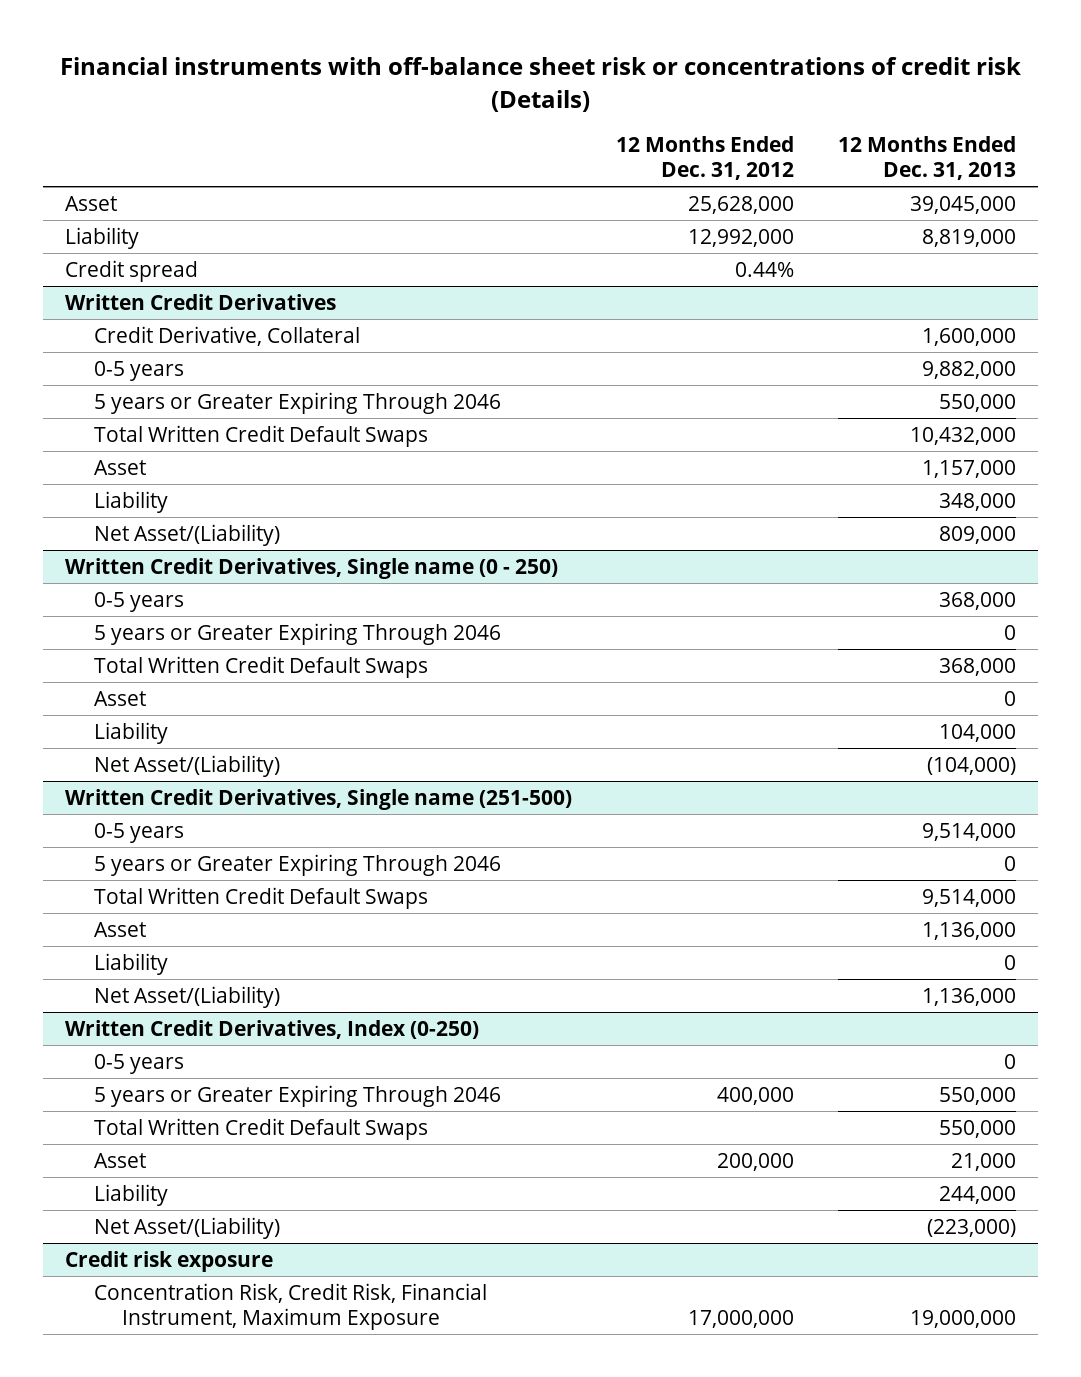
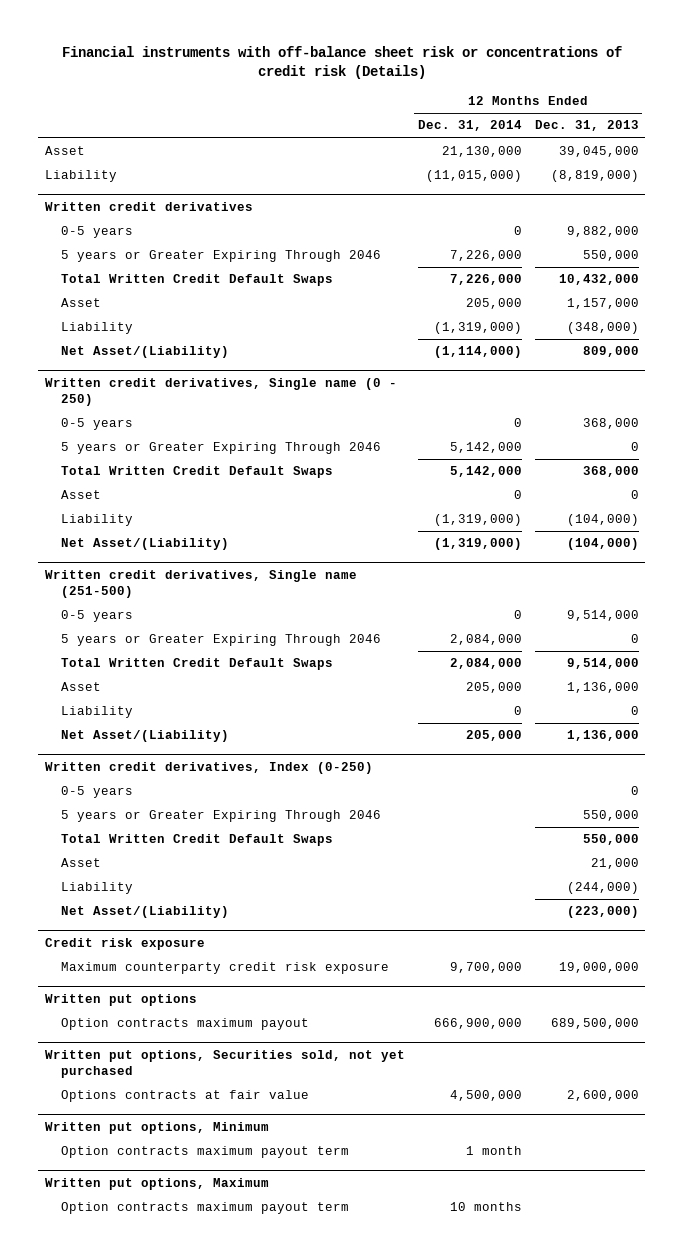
- | 12 Months Ended Dec. 31, 2012 | 12 Months Ended Dec. 31, 2013
+ | 12 Months Ended Dec. 31, 2014 | 12 Months Ended Dec. 31, 2013
- Liability | 12,992,000 | 8,819,000
- Credit spread | 0.44% |
- Written Credit Derivatives
- Credit Derivative, Collateral | | 1,600,000
+ Liability | (11,015,000) | (8,819,000)
+ Written credit derivatives
- Liability | | 348,000
+ Liability | (1,319,000) | (348,000)
- Written Credit Derivatives, Single name (0 - 250)
+ Written credit derivatives, Single name (0 - 250)
- Liability | | 104,000
+ Liability | (1,319,000) | (104,000)
- Written Credit Derivatives, Single name (251-500)
+ Written credit derivatives, Single name (251-500)
- Written Credit Derivatives, Index (0-250)
+ Written credit derivatives, Index (0-250)
- Liability | | 244,000
+ Liability | | (244,000)
@ Credit risk exposure
- Concentration Risk, Credit Risk, Financial Instrument, Maximum Exposure | 17,000,000 | 19,000,000
+ Maximum counterparty credit risk exposure | 9,700,000 | 19,000,000
+ Written put options
+ Option contracts maximum payout | 666,900,000 | 689,500,000
+ Written put options, Securities sold, not yet purchased
+ Options contracts at fair value | 4,500,000 | 2,600,000
+ Written put options, Minimum
+ Option contracts maximum payout term | 1 month |
+ Written put options, Maximum
+ Option contracts maximum payout term | 10 months |

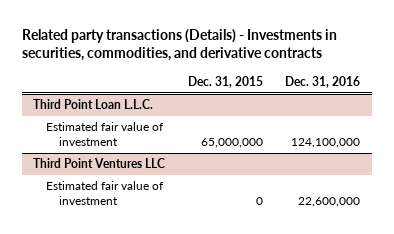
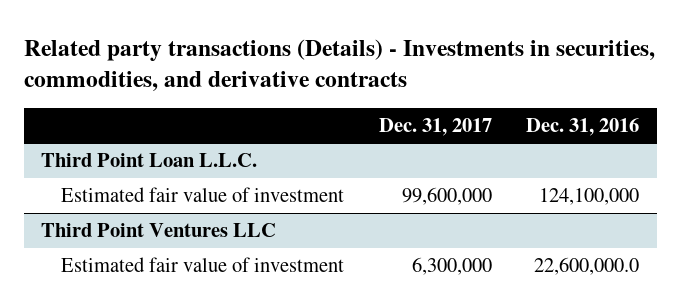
- | Dec. 31, 2015 | Dec. 31, 2016
+ | Dec. 31, 2017 | Dec. 31, 2016
@ Third Point Ventures LLC
- Estimated fair value of investment | 0 | 22,600,000
+ Estimated fair value of investment | 6,300,000 | 22,600,000.0

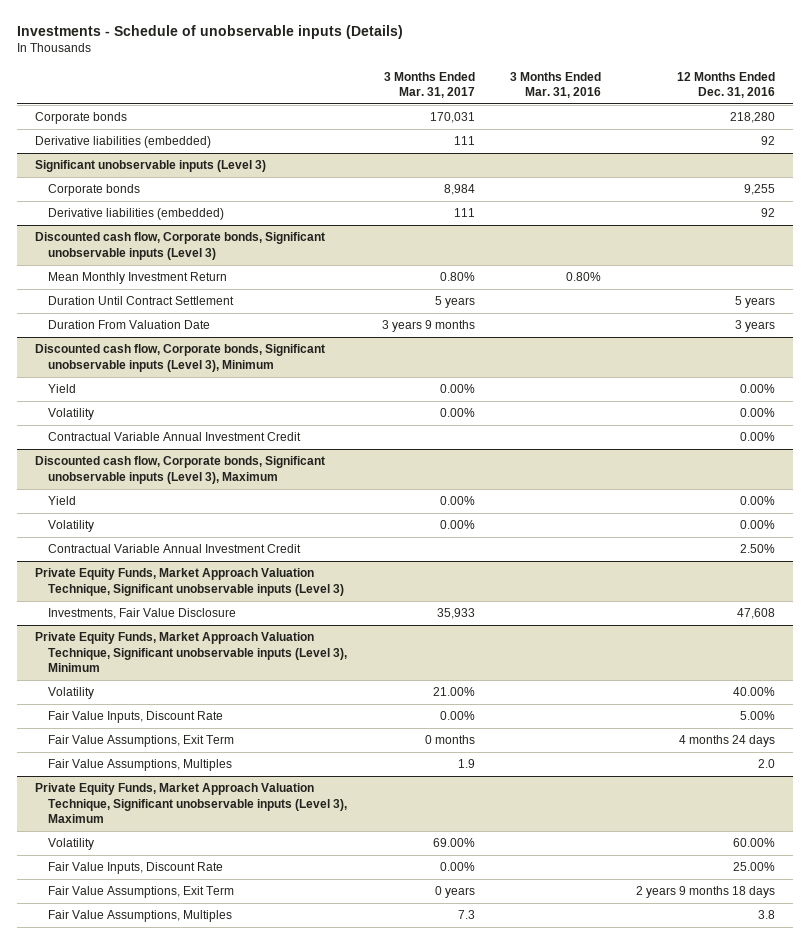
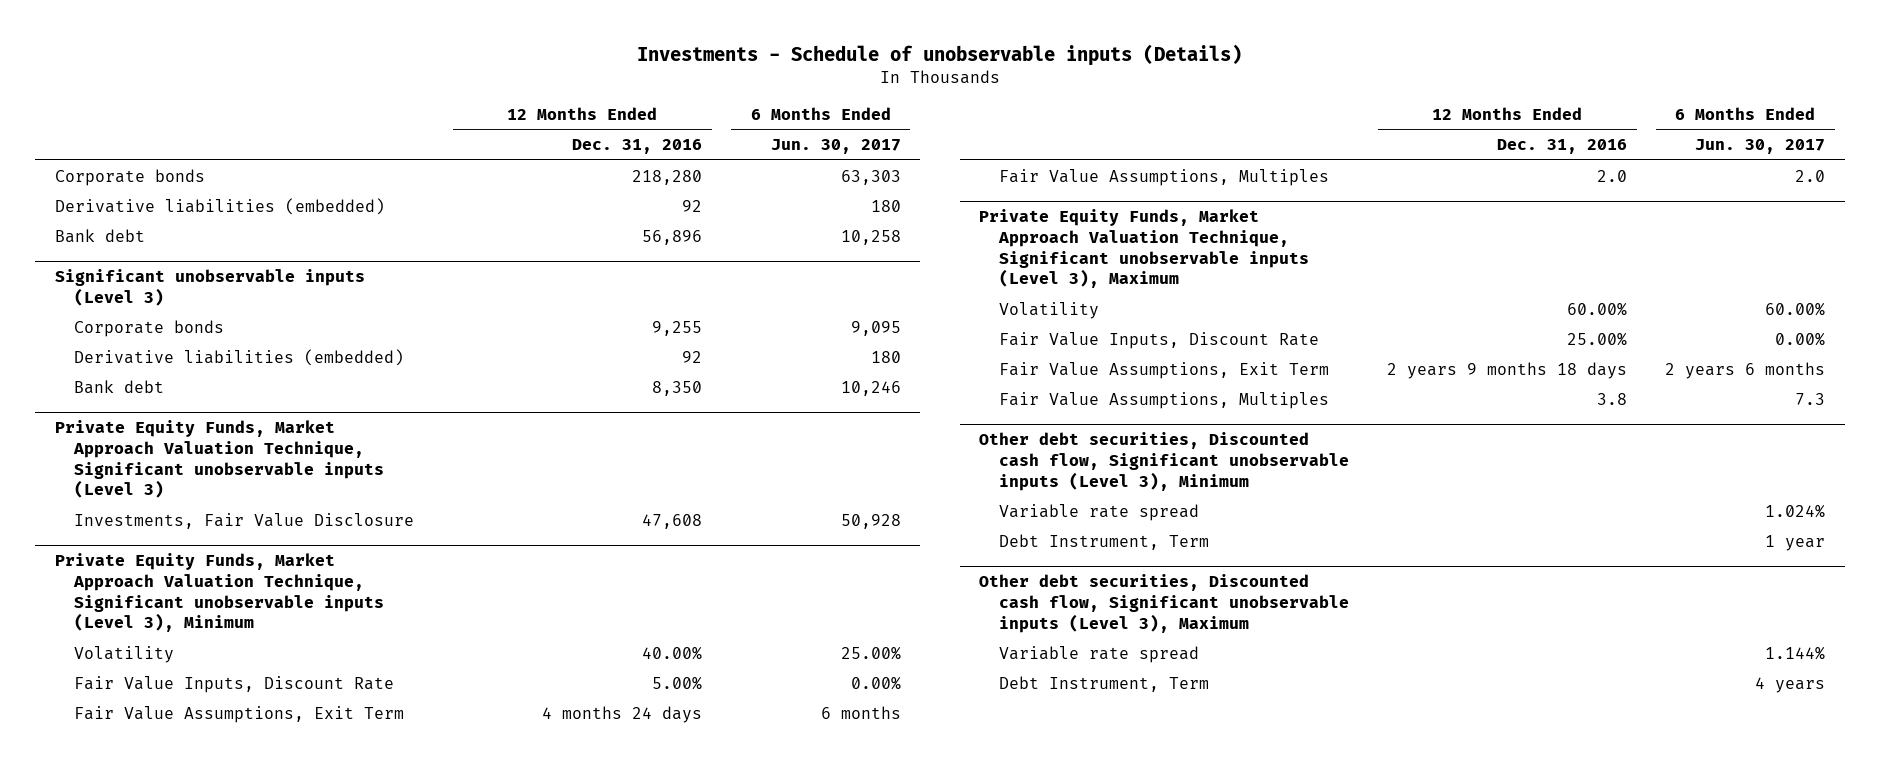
- | 3 Months Ended Mar. 31, 2017 | 3 Months Ended Mar. 31, 2016 | 12 Months Ended Dec. 31, 2016
+ | 12 Months Ended Dec. 31, 2016 | 6 Months Ended Jun. 30, 2017
+ Bank debt | 56,896 | 10,258
- Discounted cash flow, Corporate bonds, Significant unobservable inputs (Level 3)
- Mean Monthly Investment Return | 0.80% | 0.80% |
- Duration Until Contract Settlement | 5 years | | 5 years
- Duration From Valuation Date | 3 years 9 months | | 3 years
- Discounted cash flow, Corporate bonds, Significant unobservable inputs (Level 3), Minimum
- Yield | 0.00% | | 0.00%
- Volatility | 0.00% | | 0.00%
- Contractual Variable Annual Investment Credit | | | 0.00%
- Discounted cash flow, Corporate bonds, Significant unobservable inputs (Level 3), Maximum
- Yield | 0.00% | | 0.00%
- Volatility | 0.00% | | 0.00%
- Contractual Variable Annual Investment Credit | | | 2.50%
@ Significant unobservable inputs (Level 3)
+ Bank debt | 8,350 | 10,246
+ Other debt securities, Discounted cash flow, Significant unobservable inputs (Level 3), Minimum
+ Variable rate spread | | 1.024%
+ Debt Instrument, Term | | 1 year
+ Other debt securities, Discounted cash flow, Significant unobservable inputs (Level 3), Maximum
+ Variable rate spread | | 1.144%
+ Debt Instrument, Term | | 4 years

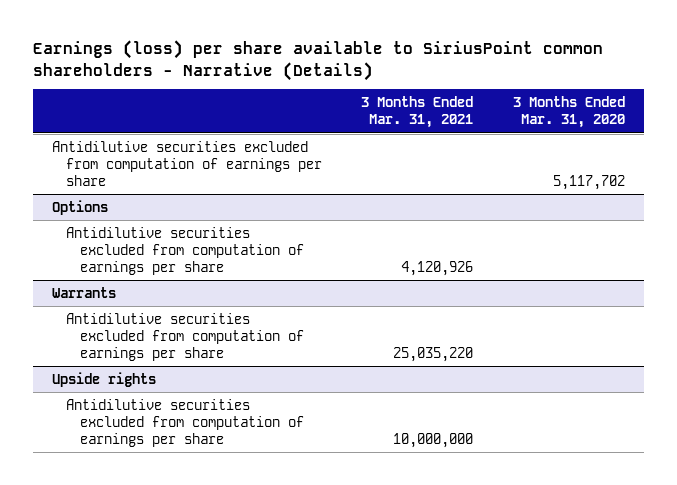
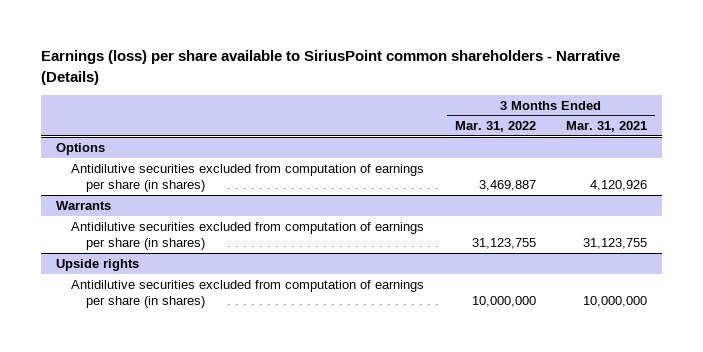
- | 3 Months Ended Mar. 31, 2021 | 3 Months Ended Mar. 31, 2020
+ | 3 Months Ended Mar. 31, 2022 | 3 Months Ended Mar. 31, 2021
- Antidilutive securities excluded from computation of earnings per share | | 5,117,702
@ Options
- Antidilutive securities excluded from computation of earnings per share | 4,120,926 |
+ Antidilutive securities excluded from computation of earnings per share (in shares) | 3,469,887 | 4,120,926
@ Warrants
- Antidilutive securities excluded from computation of earnings per share | 25,035,220 |
+ Antidilutive securities excluded from computation of earnings per share (in shares) | 31,123,755 | 31,123,755
@ Upside rights
- Antidilutive securities excluded from computation of earnings per share | 10,000,000 |
+ Antidilutive securities excluded from computation of earnings per share (in shares) | 10,000,000 | 10,000,000

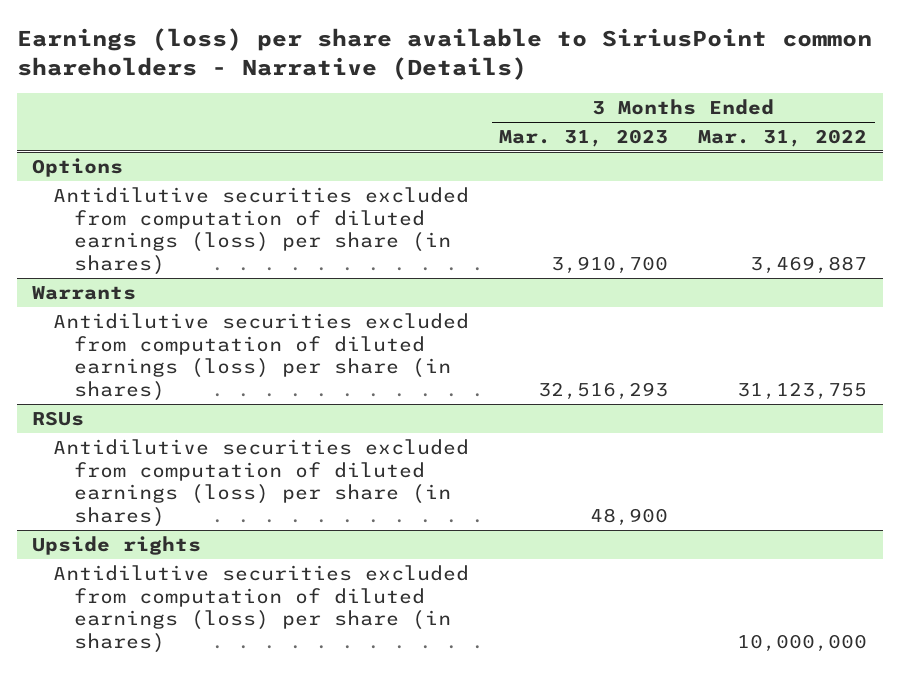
- | 3 Months Ended Mar. 31, 2022 | 3 Months Ended Mar. 31, 2021
+ | 3 Months Ended Mar. 31, 2023 | 3 Months Ended Mar. 31, 2022
@ Options
- Antidilutive securities excluded from computation of earnings per share (in shares) | 3,469,887 | 4,120,926
+ Antidilutive securities excluded from computation of diluted earnings (loss) per share (in shares) | 3,910,700 | 3,469,887
@ Warrants
- Antidilutive securities excluded from computation of earnings per share (in shares) | 31,123,755 | 31,123,755
+ Antidilutive securities excluded from computation of diluted earnings (loss) per share (in shares) | 32,516,293 | 31,123,755
+ RSUs
+ Antidilutive securities excluded from computation of diluted earnings (loss) per share (in shares) | 48,900 |
@ Upside rights
- Antidilutive securities excluded from computation of earnings per share (in shares) | 10,000,000 | 10,000,000
+ Antidilutive securities excluded from computation of diluted earnings (loss) per share (in shares) | | 10,000,000

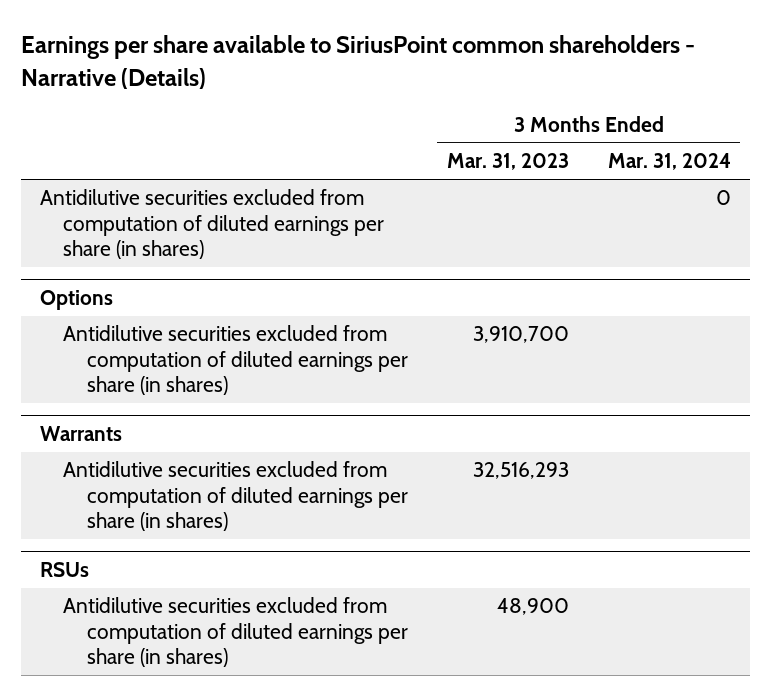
- Earnings (loss) per share available to SiriusPoint common shareholders - Narrative (Details)
+ Earnings per share available to SiriusPoint common shareholders - Narrative (Details)
- | 3 Months Ended Mar. 31, 2023 | 3 Months Ended Mar. 31, 2022
+ | 3 Months Ended Mar. 31, 2023 | 3 Months Ended Mar. 31, 2024
+ Antidilutive securities excluded from computation of diluted earnings per share (in shares) | | 0
@ Options
- Antidilutive securities excluded from computation of diluted earnings (loss) per share (in shares) | 3,910,700 | 3,469,887
+ Antidilutive securities excluded from computation of diluted earnings per share (in shares) | 3,910,700 |
@ Warrants
- Antidilutive securities excluded from computation of diluted earnings (loss) per share (in shares) | 32,516,293 | 31,123,755
+ Antidilutive securities excluded from computation of diluted earnings per share (in shares) | 32,516,293 |
@ RSUs
- Antidilutive securities excluded from computation of diluted earnings (loss) per share (in shares) | 48,900 |
- Upside rights
- Antidilutive securities excluded from computation of diluted earnings (loss) per share (in shares) | | 10,000,000
@ RSUs
+ Antidilutive securities excluded from computation of diluted earnings per share (in shares) | 48,900 |

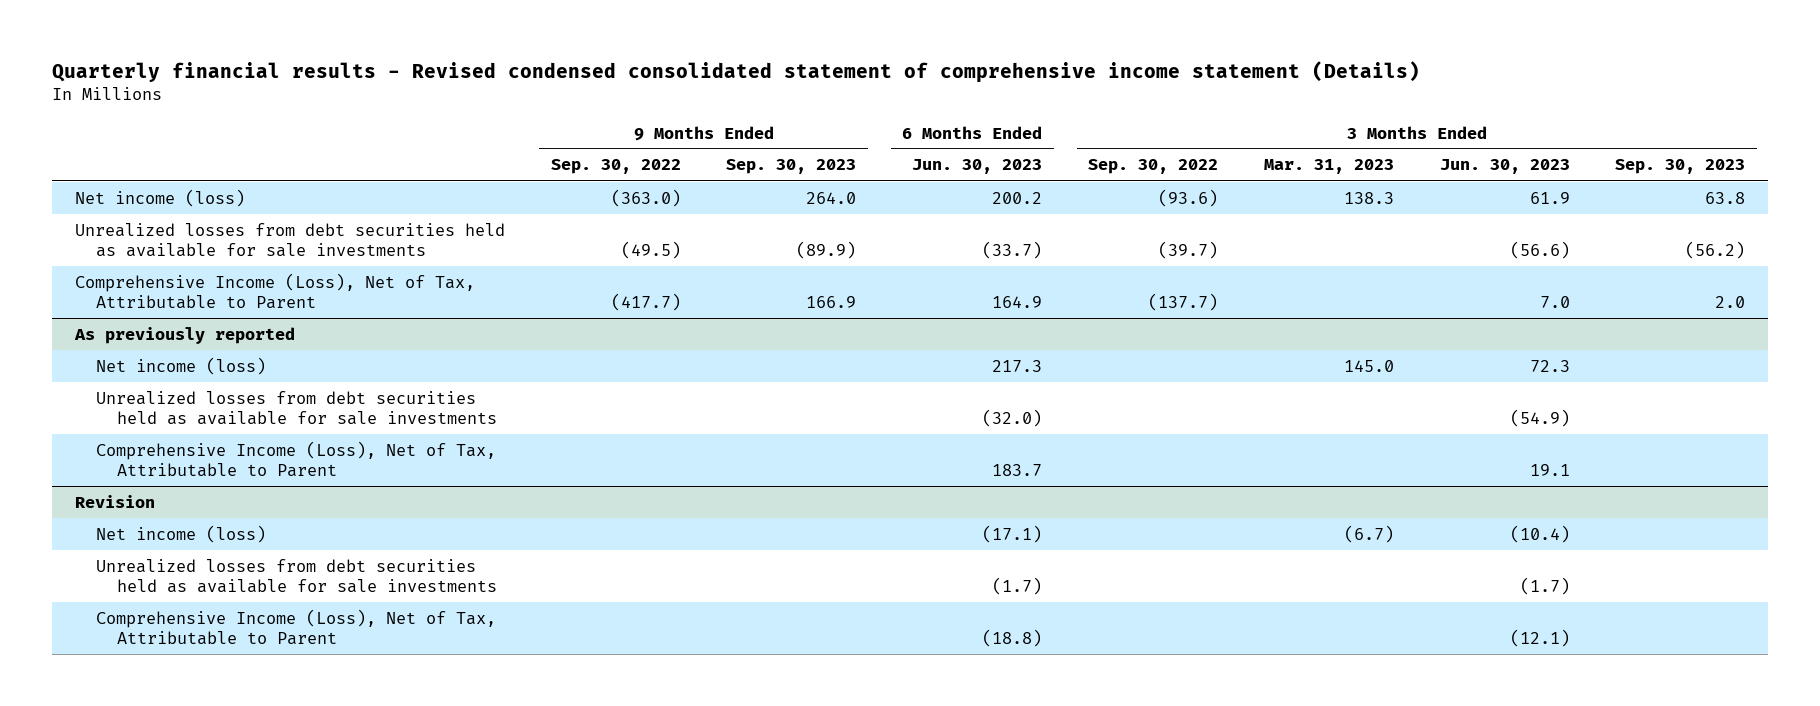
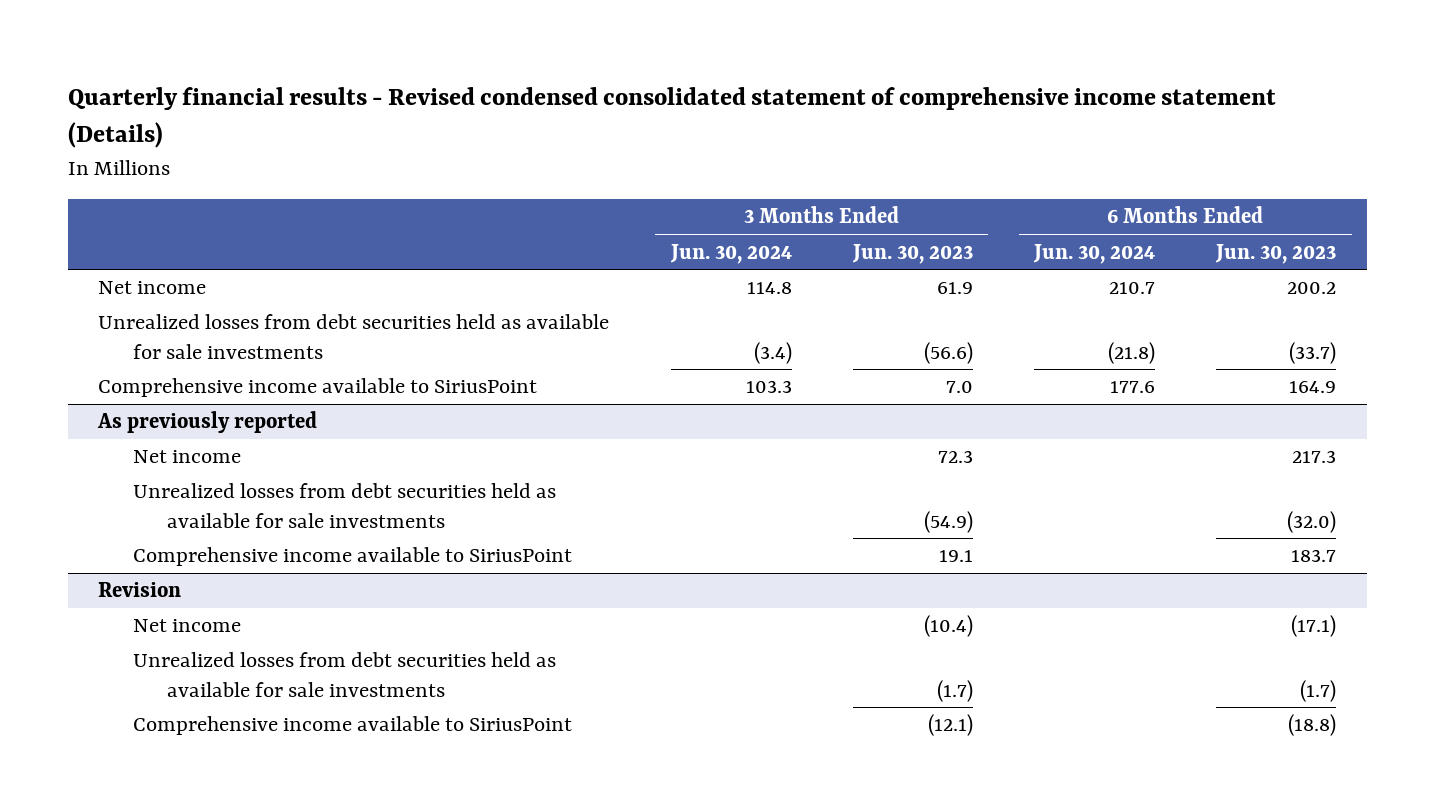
- | 9 Months Ended Sep. 30, 2022 | 9 Months Ended Sep. 30, 2023 | 6 Months Ended Jun. 30, 2023 | 3 Months Ended Sep. 30, 2022 | 3 Months Ended Mar. 31, 2023 | 3 Months Ended Jun. 30, 2023 | 3 Months Ended Sep. 30, 2023
+ | 3 Months Ended Jun. 30, 2024 | 3 Months Ended Jun. 30, 2023 | 6 Months Ended Jun. 30, 2024 | 6 Months Ended Jun. 30, 2023
- Net income (loss) | (363.0) | 264.0 | 200.2 | (93.6) | 138.3 | 61.9 | 63.8
+ Net income | 114.8 | 61.9 | 210.7 | 200.2
- Comprehensive Income (Loss), Net of Tax, Attributable to Parent | (417.7) | 166.9 | 164.9 | (137.7) | | 7.0 | 2.0
+ Comprehensive income available to SiriusPoint | 103.3 | 7.0 | 177.6 | 164.9
@ As previously reported
- Net income (loss) | | | 217.3 | | 145.0 | 72.3 |
+ Net income | | 72.3 | | 217.3
- Comprehensive Income (Loss), Net of Tax, Attributable to Parent | | | 183.7 | | | 19.1 |
+ Comprehensive income available to SiriusPoint | | 19.1 | | 183.7
@ Revision
- Net income (loss) | | | (17.1) | | (6.7) | (10.4) |
+ Net income | | (10.4) | | (17.1)
- Comprehensive Income (Loss), Net of Tax, Attributable to Parent | | | (18.8) | | | (12.1) |
+ Comprehensive income available to SiriusPoint | | (12.1) | | (18.8)

